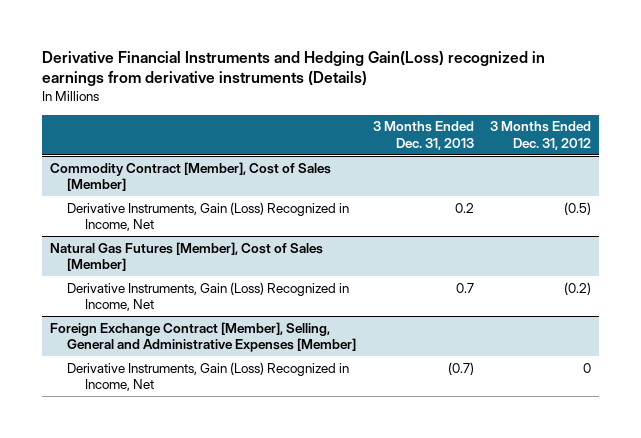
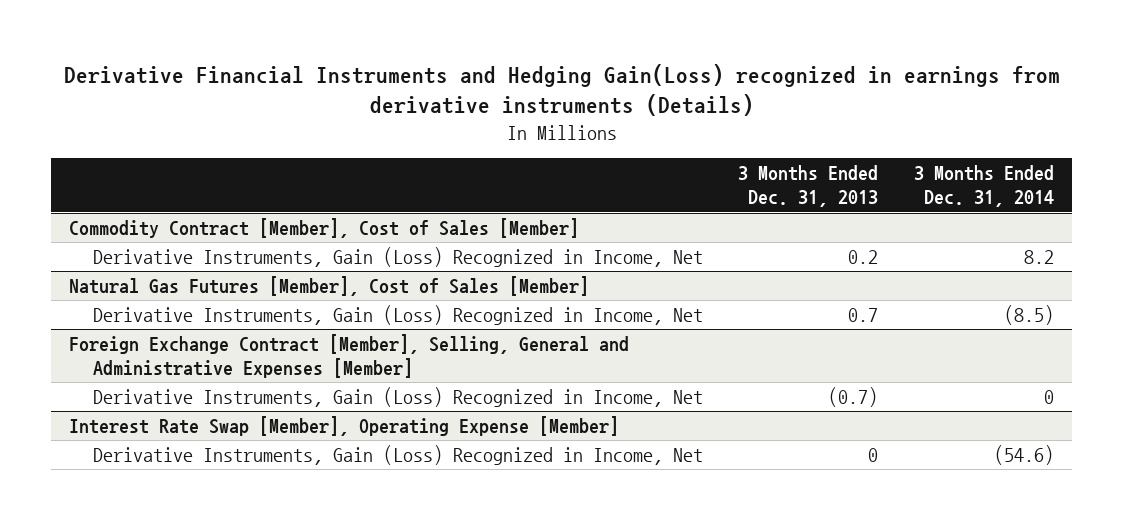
- | 3 Months Ended Dec. 31, 2013 | 3 Months Ended Dec. 31, 2012
+ | 3 Months Ended Dec. 31, 2013 | 3 Months Ended Dec. 31, 2014
+ Interest Rate Swap [Member], Operating Expense [Member]
+ Derivative Instruments, Gain (Loss) Recognized in Income, Net | 0 | (54.6)

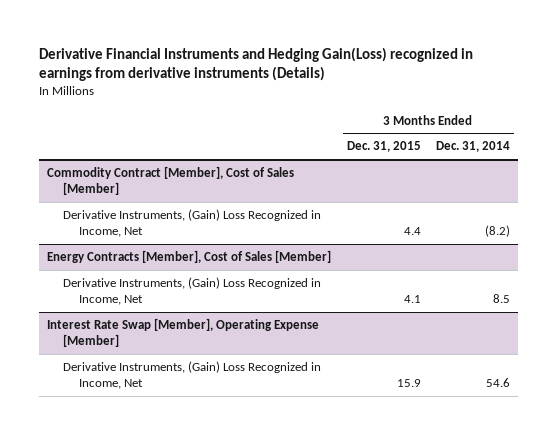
- | 3 Months Ended Dec. 31, 2013 | 3 Months Ended Dec. 31, 2014
+ | 3 Months Ended Dec. 31, 2015 | 3 Months Ended Dec. 31, 2014
@ Commodity Contract [Member], Cost of Sales [Member]
- Derivative Instruments, Gain (Loss) Recognized in Income, Net | 0.2 | 8.2
- Natural Gas Futures [Member], Cost of Sales [Member]
- Derivative Instruments, Gain (Loss) Recognized in Income, Net | 0.7 | (8.5)
- Foreign Exchange Contract [Member], Selling, General and Administrative Expenses [Member]
- Derivative Instruments, Gain (Loss) Recognized in Income, Net | (0.7) | 0
@ Commodity Contract [Member], Cost of Sales [Member]
+ Derivative Instruments, (Gain) Loss Recognized in Income, Net | 4.4 | (8.2)
+ Energy Contracts [Member], Cost of Sales [Member]
+ Derivative Instruments, (Gain) Loss Recognized in Income, Net | 4.1 | 8.5
@ Interest Rate Swap [Member], Operating Expense [Member]
- Derivative Instruments, Gain (Loss) Recognized in Income, Net | 0 | (54.6)
+ Derivative Instruments, (Gain) Loss Recognized in Income, Net | 15.9 | 54.6

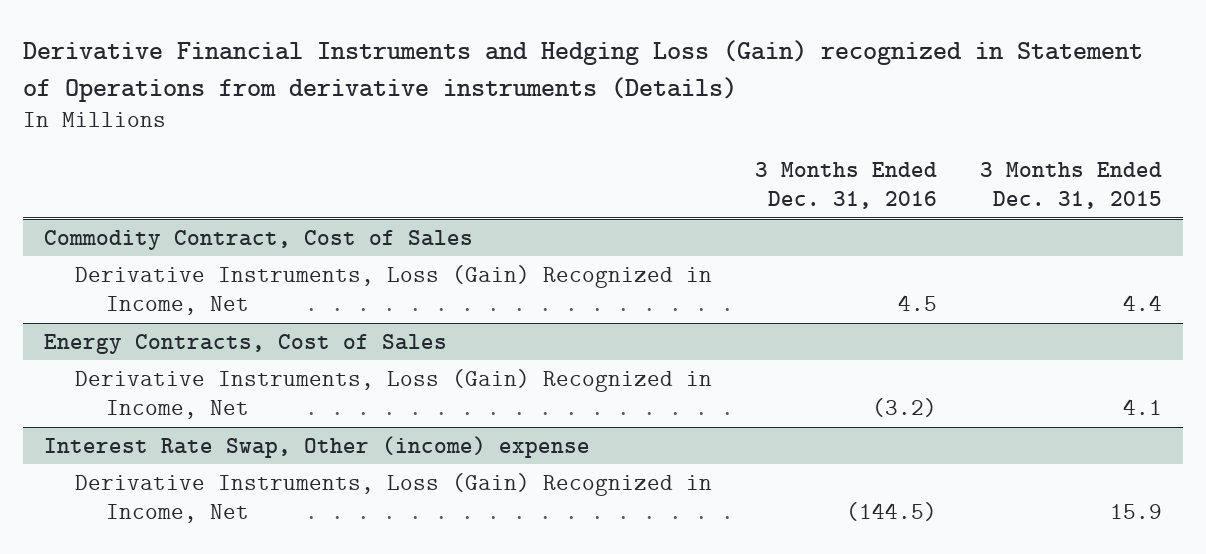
- Derivative Financial Instruments and Hedging Gain(Loss) recognized in earnings from derivative instruments (Details)
+ Derivative Financial Instruments and Hedging Loss (Gain) recognized in Statement of Operations from derivative instruments (Details)
- | 3 Months Ended Dec. 31, 2015 | 3 Months Ended Dec. 31, 2014
+ | 3 Months Ended Dec. 31, 2016 | 3 Months Ended Dec. 31, 2015
- Commodity Contract [Member], Cost of Sales [Member]
- Derivative Instruments, (Gain) Loss Recognized in Income, Net | 4.4 | (8.2)
- Energy Contracts [Member], Cost of Sales [Member]
- Derivative Instruments, (Gain) Loss Recognized in Income, Net | 4.1 | 8.5
- Interest Rate Swap [Member], Operating Expense [Member]
- Derivative Instruments, (Gain) Loss Recognized in Income, Net | 15.9 | 54.6
+ Commodity Contract, Cost of Sales
+ Derivative Instruments, Loss (Gain) Recognized in Income, Net | 4.5 | 4.4
+ Energy Contracts, Cost of Sales
+ Derivative Instruments, Loss (Gain) Recognized in Income, Net | (3.2) | 4.1
+ Interest Rate Swap, Other (income) expense
+ Derivative Instruments, Loss (Gain) Recognized in Income, Net | (144.5) | 15.9

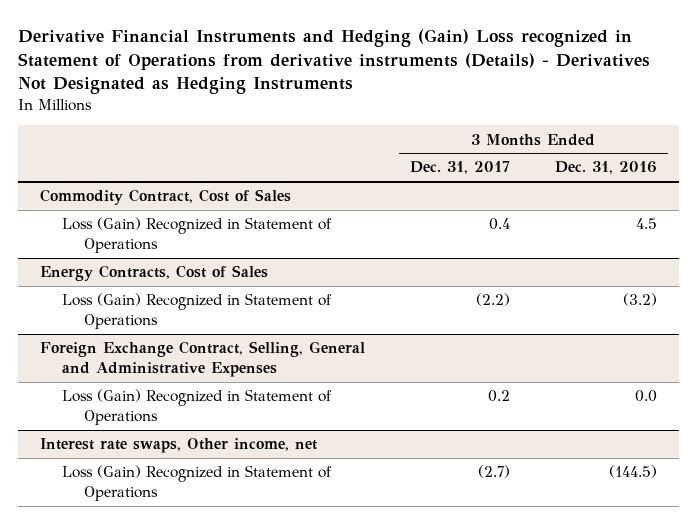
- Derivative Financial Instruments and Hedging Loss (Gain) recognized in Statement of Operations from derivative instruments (Details)
+ Derivative Financial Instruments and Hedging (Gain) Loss recognized in Statement of Operations from derivative instruments (Details) - Derivatives Not Designated as Hedging Instruments
- | 3 Months Ended Dec. 31, 2016 | 3 Months Ended Dec. 31, 2015
+ | 3 Months Ended Dec. 31, 2017 | 3 Months Ended Dec. 31, 2016
@ Commodity Contract, Cost of Sales
- Derivative Instruments, Loss (Gain) Recognized in Income, Net | 4.5 | 4.4
+ Loss (Gain) Recognized in Statement of Operations | 0.4 | 4.5
@ Energy Contracts, Cost of Sales
- Derivative Instruments, Loss (Gain) Recognized in Income, Net | (3.2) | 4.1
- Interest Rate Swap, Other (income) expense
- Derivative Instruments, Loss (Gain) Recognized in Income, Net | (144.5) | 15.9
@ Energy Contracts, Cost of Sales
+ Loss (Gain) Recognized in Statement of Operations | (2.2) | (3.2)
+ Foreign Exchange Contract, Selling, General and Administrative Expenses
+ Loss (Gain) Recognized in Statement of Operations | 0.2 | 0.0
+ Interest rate swaps, Other income, net
+ Loss (Gain) Recognized in Statement of Operations | (2.7) | (144.5)

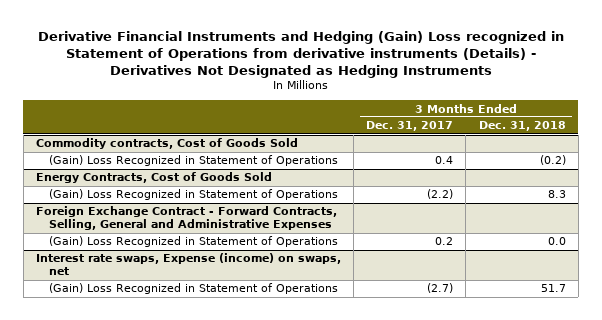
- | 3 Months Ended Dec. 31, 2017 | 3 Months Ended Dec. 31, 2016
+ | 3 Months Ended Dec. 31, 2017 | 3 Months Ended Dec. 31, 2018
- Commodity Contract, Cost of Sales
- Loss (Gain) Recognized in Statement of Operations | 0.4 | 4.5
- Energy Contracts, Cost of Sales
- Loss (Gain) Recognized in Statement of Operations | (2.2) | (3.2)
- Foreign Exchange Contract, Selling, General and Administrative Expenses
- Loss (Gain) Recognized in Statement of Operations | 0.2 | 0.0
- Interest rate swaps, Other income, net
- Loss (Gain) Recognized in Statement of Operations | (2.7) | (144.5)
+ Commodity contracts, Cost of Goods Sold
+ (Gain) Loss Recognized in Statement of Operations | 0.4 | (0.2)
+ Energy Contracts, Cost of Goods Sold
+ (Gain) Loss Recognized in Statement of Operations | (2.2) | 8.3
+ Foreign Exchange Contract - Forward Contracts, Selling, General and Administrative Expenses
+ (Gain) Loss Recognized in Statement of Operations | 0.2 | 0.0
+ Interest rate swaps, Expense (income) on swaps, net
+ (Gain) Loss Recognized in Statement of Operations | (2.7) | 51.7

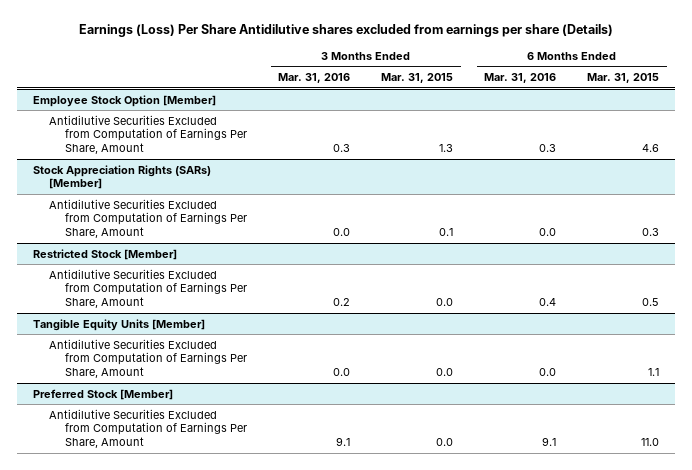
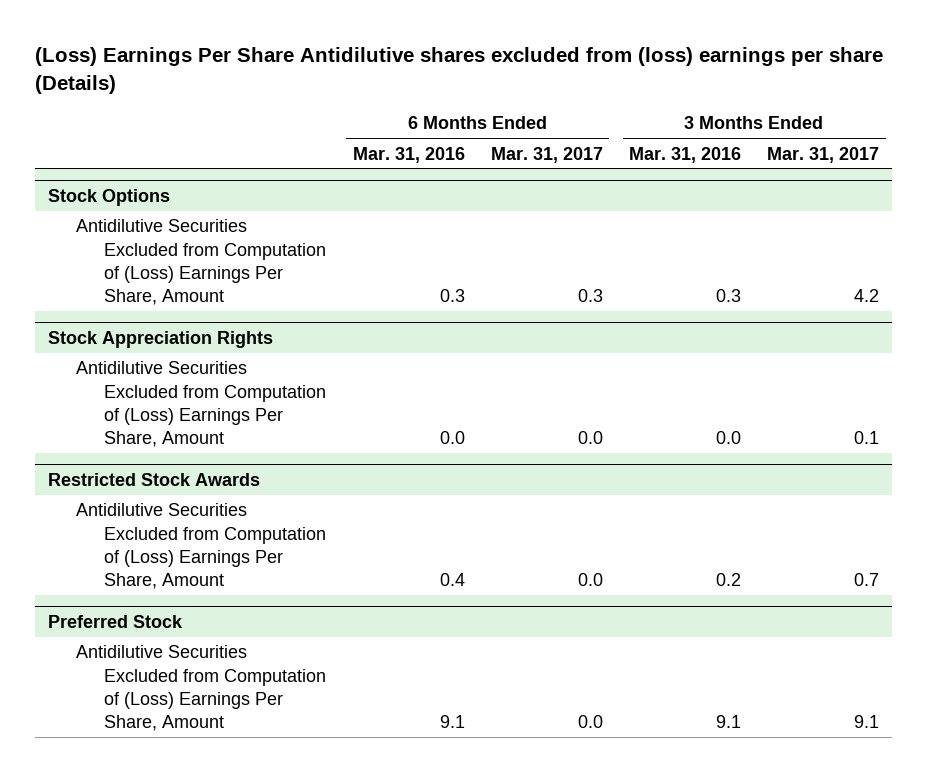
- Earnings (Loss) Per Share Antidilutive shares excluded from earnings per share (Details)
+ (Loss) Earnings Per Share Antidilutive shares excluded from (loss) earnings per share (Details)
- | 3 Months Ended Mar. 31, 2016 | 3 Months Ended Mar. 31, 2015 | 6 Months Ended Mar. 31, 2016 | 6 Months Ended Mar. 31, 2015
+ | 6 Months Ended Mar. 31, 2016 | 6 Months Ended Mar. 31, 2017 | 3 Months Ended Mar. 31, 2016 | 3 Months Ended Mar. 31, 2017
- Employee Stock Option [Member]
- Antidilutive Securities Excluded from Computation of Earnings Per Share, Amount | 0.3 | 1.3 | 0.3 | 4.6
- Stock Appreciation Rights (SARs) [Member]
- Antidilutive Securities Excluded from Computation of Earnings Per Share, Amount | 0.0 | 0.1 | 0.0 | 0.3
- Restricted Stock [Member]
- Antidilutive Securities Excluded from Computation of Earnings Per Share, Amount | 0.2 | 0.0 | 0.4 | 0.5
- Tangible Equity Units [Member]
- Antidilutive Securities Excluded from Computation of Earnings Per Share, Amount | 0.0 | 0.0 | 0.0 | 1.1
- Preferred Stock [Member]
- Antidilutive Securities Excluded from Computation of Earnings Per Share, Amount | 9.1 | 0.0 | 9.1 | 11.0
+ Stock Options
+ Antidilutive Securities Excluded from Computation of (Loss) Earnings Per Share, Amount | 0.3 | 0.3 | 0.3 | 4.2
+ Stock Appreciation Rights
+ Antidilutive Securities Excluded from Computation of (Loss) Earnings Per Share, Amount | 0.0 | 0.0 | 0.0 | 0.1
+ Restricted Stock Awards
+ Antidilutive Securities Excluded from Computation of (Loss) Earnings Per Share, Amount | 0.4 | 0.0 | 0.2 | 0.7
+ Preferred Stock
+ Antidilutive Securities Excluded from Computation of (Loss) Earnings Per Share, Amount | 9.1 | 0.0 | 9.1 | 9.1

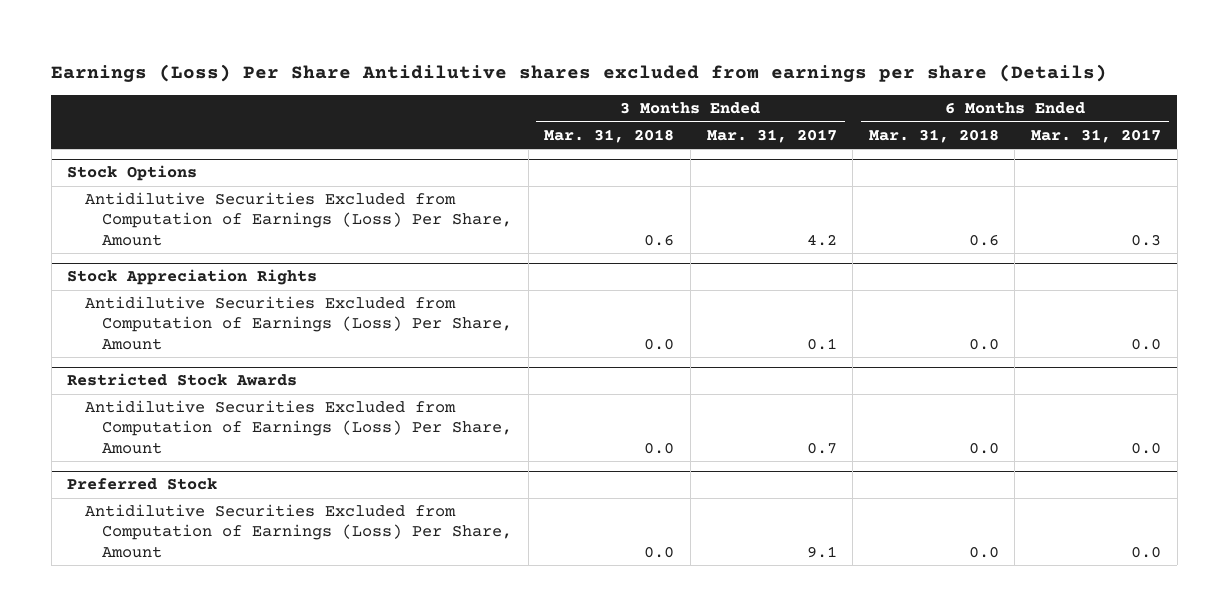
- (Loss) Earnings Per Share Antidilutive shares excluded from (loss) earnings per share (Details)
+ Earnings (Loss) Per Share Antidilutive shares excluded from earnings per share (Details)
- | 6 Months Ended Mar. 31, 2016 | 6 Months Ended Mar. 31, 2017 | 3 Months Ended Mar. 31, 2016 | 3 Months Ended Mar. 31, 2017
+ | 3 Months Ended Mar. 31, 2018 | 3 Months Ended Mar. 31, 2017 | 6 Months Ended Mar. 31, 2018 | 6 Months Ended Mar. 31, 2017
@ Stock Options
- Antidilutive Securities Excluded from Computation of (Loss) Earnings Per Share, Amount | 0.3 | 0.3 | 0.3 | 4.2
+ Antidilutive Securities Excluded from Computation of Earnings (Loss) Per Share, Amount | 0.6 | 4.2 | 0.6 | 0.3
@ Stock Appreciation Rights
- Antidilutive Securities Excluded from Computation of (Loss) Earnings Per Share, Amount | 0.0 | 0.0 | 0.0 | 0.1
+ Antidilutive Securities Excluded from Computation of Earnings (Loss) Per Share, Amount | 0.0 | 0.1 | 0.0 | 0.0
@ Restricted Stock Awards
- Antidilutive Securities Excluded from Computation of (Loss) Earnings Per Share, Amount | 0.4 | 0.0 | 0.2 | 0.7
+ Antidilutive Securities Excluded from Computation of Earnings (Loss) Per Share, Amount | 0.0 | 0.7 | 0.0 | 0.0
@ Preferred Stock
- Antidilutive Securities Excluded from Computation of (Loss) Earnings Per Share, Amount | 9.1 | 0.0 | 9.1 | 9.1
+ Antidilutive Securities Excluded from Computation of Earnings (Loss) Per Share, Amount | 0.0 | 9.1 | 0.0 | 0.0

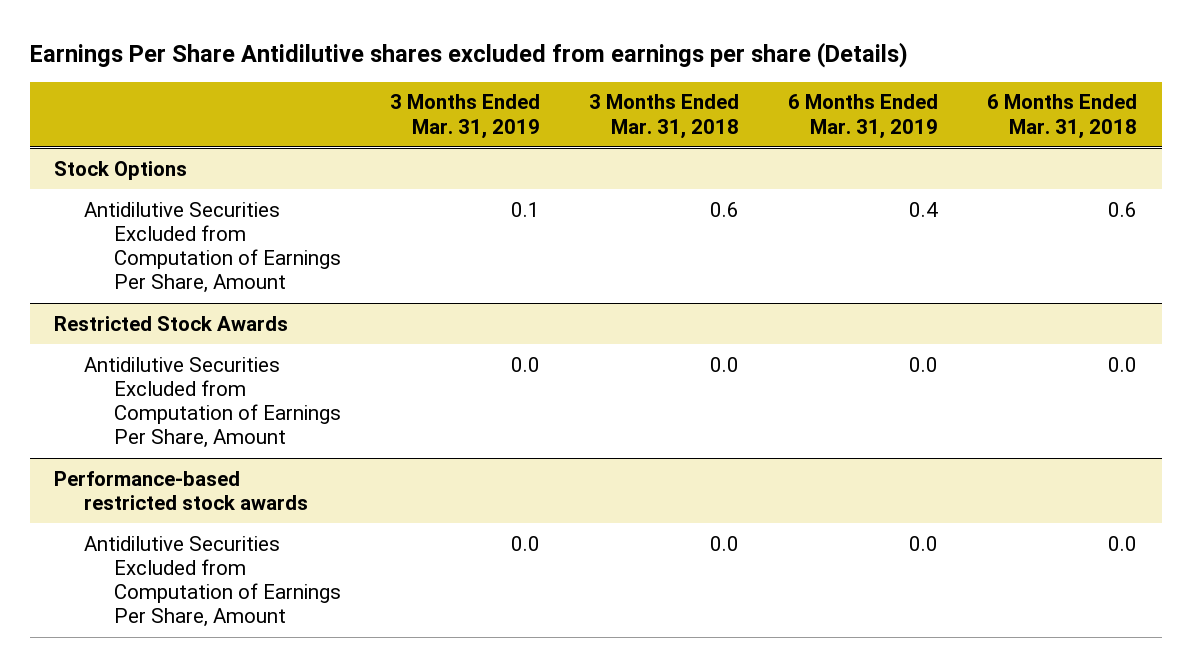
- Earnings (Loss) Per Share Antidilutive shares excluded from earnings per share (Details)
+ Earnings Per Share Antidilutive shares excluded from earnings per share (Details)
- | 3 Months Ended Mar. 31, 2018 | 3 Months Ended Mar. 31, 2017 | 6 Months Ended Mar. 31, 2018 | 6 Months Ended Mar. 31, 2017
+ | 3 Months Ended Mar. 31, 2019 | 3 Months Ended Mar. 31, 2018 | 6 Months Ended Mar. 31, 2019 | 6 Months Ended Mar. 31, 2018
@ Stock Options
- Antidilutive Securities Excluded from Computation of Earnings (Loss) Per Share, Amount | 0.6 | 4.2 | 0.6 | 0.3
- Stock Appreciation Rights
- Antidilutive Securities Excluded from Computation of Earnings (Loss) Per Share, Amount | 0.0 | 0.1 | 0.0 | 0.0
@ Stock Options
+ Antidilutive Securities Excluded from Computation of Earnings Per Share, Amount | 0.1 | 0.6 | 0.4 | 0.6
@ Restricted Stock Awards
- Antidilutive Securities Excluded from Computation of Earnings (Loss) Per Share, Amount | 0.0 | 0.7 | 0.0 | 0.0
- Preferred Stock
- Antidilutive Securities Excluded from Computation of Earnings (Loss) Per Share, Amount | 0.0 | 9.1 | 0.0 | 0.0
@ Restricted Stock Awards
+ Antidilutive Securities Excluded from Computation of Earnings Per Share, Amount | 0.0 | 0.0 | 0.0 | 0.0
+ Performance-based restricted stock awards
+ Antidilutive Securities Excluded from Computation of Earnings Per Share, Amount | 0.0 | 0.0 | 0.0 | 0.0

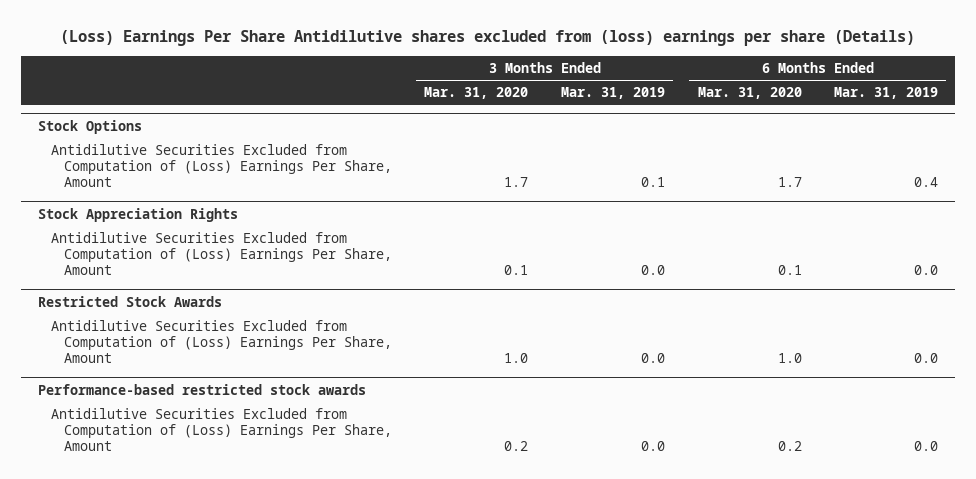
- Earnings Per Share Antidilutive shares excluded from earnings per share (Details)
+ (Loss) Earnings Per Share Antidilutive shares excluded from (loss) earnings per share (Details)
- | 3 Months Ended Mar. 31, 2019 | 3 Months Ended Mar. 31, 2018 | 6 Months Ended Mar. 31, 2019 | 6 Months Ended Mar. 31, 2018
+ | 3 Months Ended Mar. 31, 2020 | 3 Months Ended Mar. 31, 2019 | 6 Months Ended Mar. 31, 2020 | 6 Months Ended Mar. 31, 2019
@ Stock Options
- Antidilutive Securities Excluded from Computation of Earnings Per Share, Amount | 0.1 | 0.6 | 0.4 | 0.6
+ Antidilutive Securities Excluded from Computation of (Loss) Earnings Per Share, Amount | 1.7 | 0.1 | 1.7 | 0.4
+ Stock Appreciation Rights
+ Antidilutive Securities Excluded from Computation of (Loss) Earnings Per Share, Amount | 0.1 | 0.0 | 0.1 | 0.0
@ Restricted Stock Awards
- Antidilutive Securities Excluded from Computation of Earnings Per Share, Amount | 0.0 | 0.0 | 0.0 | 0.0
+ Antidilutive Securities Excluded from Computation of (Loss) Earnings Per Share, Amount | 1.0 | 0.0 | 1.0 | 0.0
@ Performance-based restricted stock awards
- Antidilutive Securities Excluded from Computation of Earnings Per Share, Amount | 0.0 | 0.0 | 0.0 | 0.0
+ Antidilutive Securities Excluded from Computation of (Loss) Earnings Per Share, Amount | 0.2 | 0.0 | 0.2 | 0.0

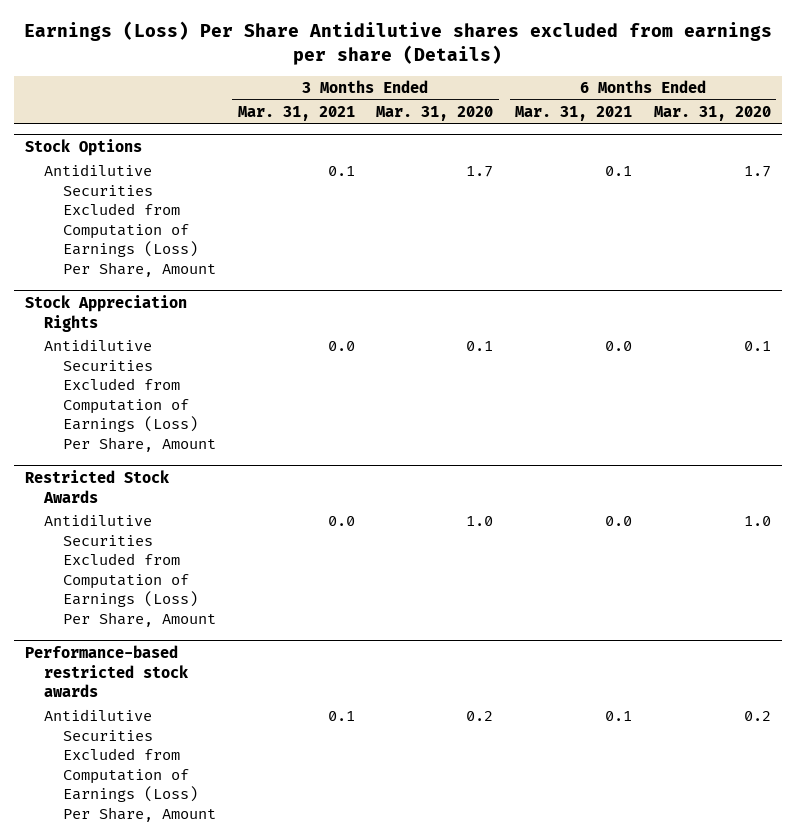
- (Loss) Earnings Per Share Antidilutive shares excluded from (loss) earnings per share (Details)
+ Earnings (Loss) Per Share Antidilutive shares excluded from earnings per share (Details)
- | 3 Months Ended Mar. 31, 2020 | 3 Months Ended Mar. 31, 2019 | 6 Months Ended Mar. 31, 2020 | 6 Months Ended Mar. 31, 2019
+ | 3 Months Ended Mar. 31, 2021 | 3 Months Ended Mar. 31, 2020 | 6 Months Ended Mar. 31, 2021 | 6 Months Ended Mar. 31, 2020
@ Stock Options
- Antidilutive Securities Excluded from Computation of (Loss) Earnings Per Share, Amount | 1.7 | 0.1 | 1.7 | 0.4
+ Antidilutive Securities Excluded from Computation of Earnings (Loss) Per Share, Amount | 0.1 | 1.7 | 0.1 | 1.7
@ Stock Appreciation Rights
- Antidilutive Securities Excluded from Computation of (Loss) Earnings Per Share, Amount | 0.1 | 0.0 | 0.1 | 0.0
+ Antidilutive Securities Excluded from Computation of Earnings (Loss) Per Share, Amount | 0.0 | 0.1 | 0.0 | 0.1
@ Restricted Stock Awards
- Antidilutive Securities Excluded from Computation of (Loss) Earnings Per Share, Amount | 1.0 | 0.0 | 1.0 | 0.0
+ Antidilutive Securities Excluded from Computation of Earnings (Loss) Per Share, Amount | 0.0 | 1.0 | 0.0 | 1.0
@ Performance-based restricted stock awards
- Antidilutive Securities Excluded from Computation of (Loss) Earnings Per Share, Amount | 0.2 | 0.0 | 0.2 | 0.0
+ Antidilutive Securities Excluded from Computation of Earnings (Loss) Per Share, Amount | 0.1 | 0.2 | 0.1 | 0.2

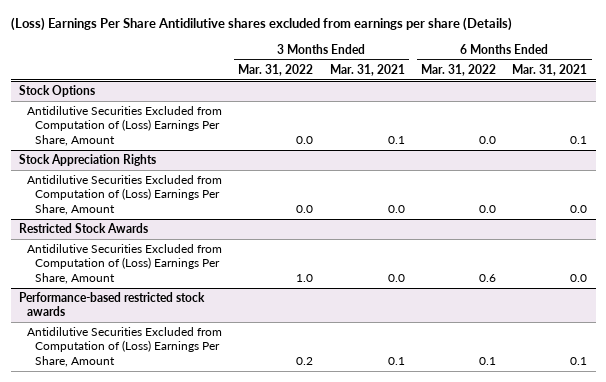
- Earnings (Loss) Per Share Antidilutive shares excluded from earnings per share (Details)
+ (Loss) Earnings Per Share Antidilutive shares excluded from earnings per share (Details)
- | 3 Months Ended Mar. 31, 2021 | 3 Months Ended Mar. 31, 2020 | 6 Months Ended Mar. 31, 2021 | 6 Months Ended Mar. 31, 2020
+ | 3 Months Ended Mar. 31, 2022 | 3 Months Ended Mar. 31, 2021 | 6 Months Ended Mar. 31, 2022 | 6 Months Ended Mar. 31, 2021
@ Stock Options
- Antidilutive Securities Excluded from Computation of Earnings (Loss) Per Share, Amount | 0.1 | 1.7 | 0.1 | 1.7
+ Antidilutive Securities Excluded from Computation of (Loss) Earnings Per Share, Amount | 0.0 | 0.1 | 0.0 | 0.1
@ Stock Appreciation Rights
- Antidilutive Securities Excluded from Computation of Earnings (Loss) Per Share, Amount | 0.0 | 0.1 | 0.0 | 0.1
+ Antidilutive Securities Excluded from Computation of (Loss) Earnings Per Share, Amount | 0.0 | 0.0 | 0.0 | 0.0
@ Restricted Stock Awards
- Antidilutive Securities Excluded from Computation of Earnings (Loss) Per Share, Amount | 0.0 | 1.0 | 0.0 | 1.0
+ Antidilutive Securities Excluded from Computation of (Loss) Earnings Per Share, Amount | 1.0 | 0.0 | 0.6 | 0.0
@ Performance-based restricted stock awards
- Antidilutive Securities Excluded from Computation of Earnings (Loss) Per Share, Amount | 0.1 | 0.2 | 0.1 | 0.2
+ Antidilutive Securities Excluded from Computation of (Loss) Earnings Per Share, Amount | 0.2 | 0.1 | 0.1 | 0.1

